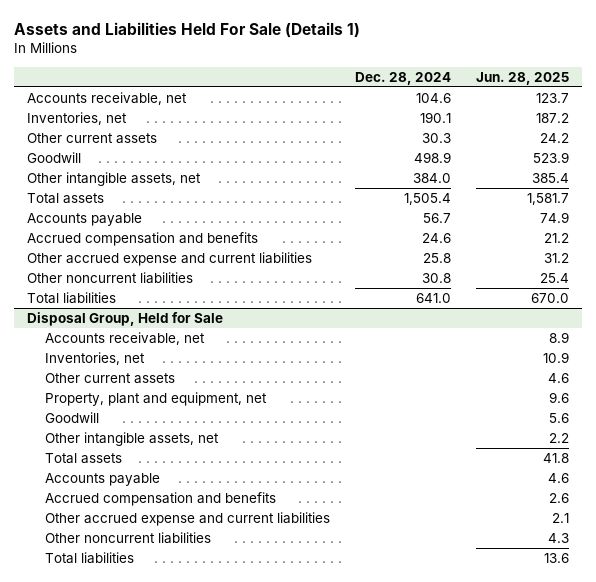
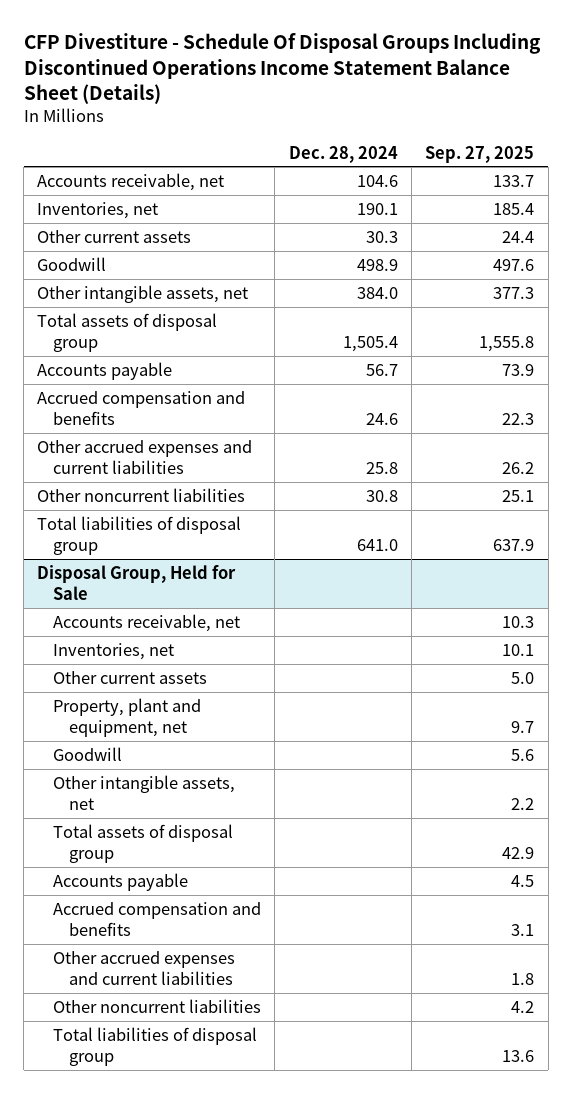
- Assets and Liabilities Held For Sale (Details 1)
+ CFP Divestiture - Schedule Of Disposal Groups Including Discontinued Operations Income Statement Balance Sheet (Details)
- | Dec. 28, 2024 | Jun. 28, 2025
+ | Dec. 28, 2024 | Sep. 27, 2025
- Total assets | 1,505.4 | 1,581.7
+ Total assets of disposal group | 1,505.4 | 1,555.8
- Other accrued expense and current liabilities | 25.8 | 31.2
+ Other accrued expenses and current liabilities | 25.8 | 26.2
- Total liabilities | 641.0 | 670.0
+ Total liabilities of disposal group | 641.0 | 637.9
@ Disposal Group, Held for Sale
- Total assets | | 41.8
+ Total assets of disposal group | | 42.9
- Other accrued expense and current liabilities | | 2.1
+ Other accrued expenses and current liabilities | | 1.8
- Total liabilities | | 13.6
+ Total liabilities of disposal group | | 13.6

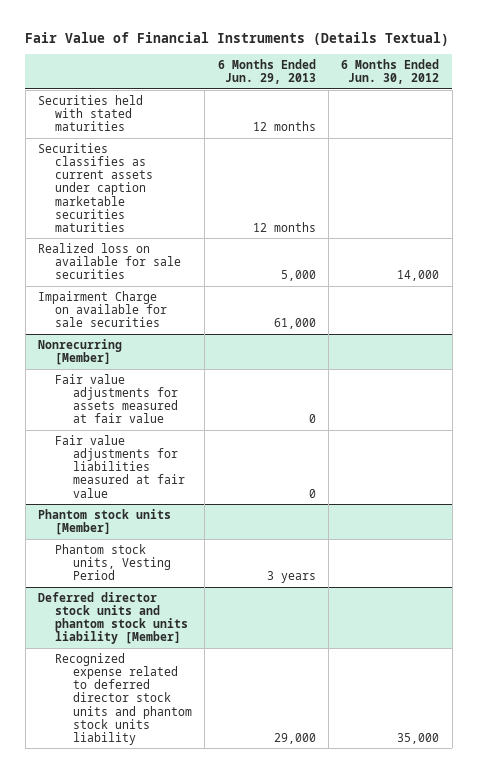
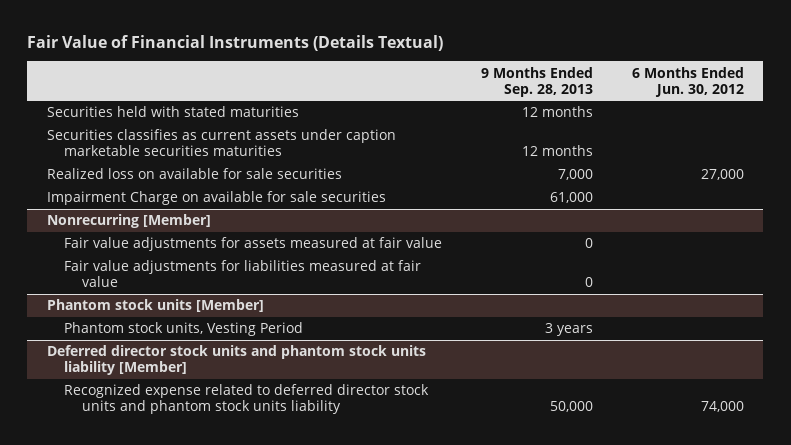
- | 6 Months Ended Jun. 29, 2013 | 6 Months Ended Jun. 30, 2012
+ | 9 Months Ended Sep. 28, 2013 | 6 Months Ended Jun. 30, 2012
- Realized loss on available for sale securities | 5,000 | 14,000
+ Realized loss on available for sale securities | 7,000 | 27,000
@ Deferred director stock units and phantom stock units liability [Member]
- Recognized expense related to deferred director stock units and phantom stock units liability | 29,000 | 35,000
+ Recognized expense related to deferred director stock units and phantom stock units liability | 50,000 | 74,000

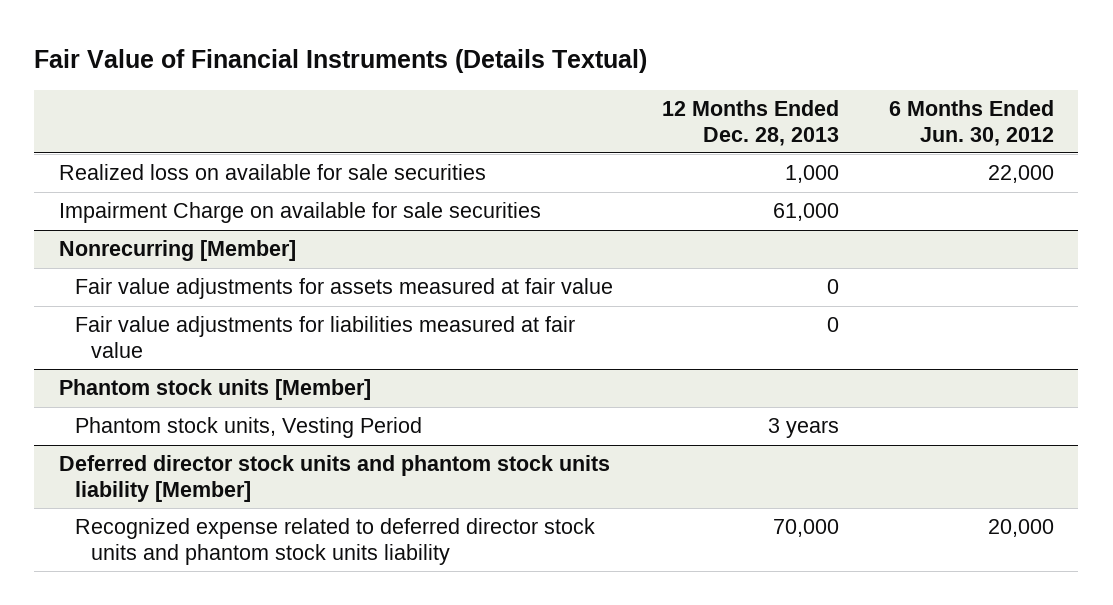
- | 9 Months Ended Sep. 28, 2013 | 6 Months Ended Jun. 30, 2012
+ | 12 Months Ended Dec. 28, 2013 | 6 Months Ended Jun. 30, 2012
- Securities held with stated maturities | 12 months |
- Securities classifies as current assets under caption marketable securities maturities | 12 months |
- Realized loss on available for sale securities | 7,000 | 27,000
+ Realized loss on available for sale securities | 1,000 | 22,000
@ Deferred director stock units and phantom stock units liability [Member]
- Recognized expense related to deferred director stock units and phantom stock units liability | 50,000 | 74,000
+ Recognized expense related to deferred director stock units and phantom stock units liability | 70,000 | 20,000

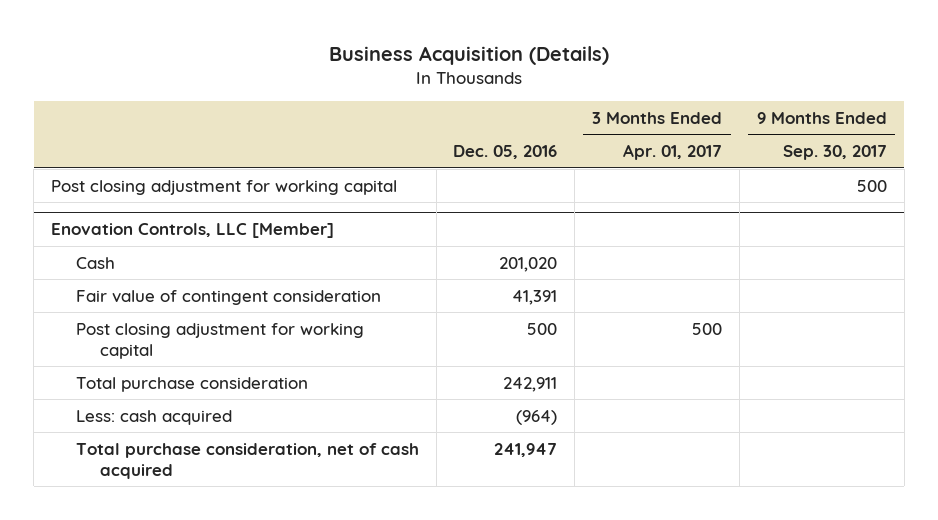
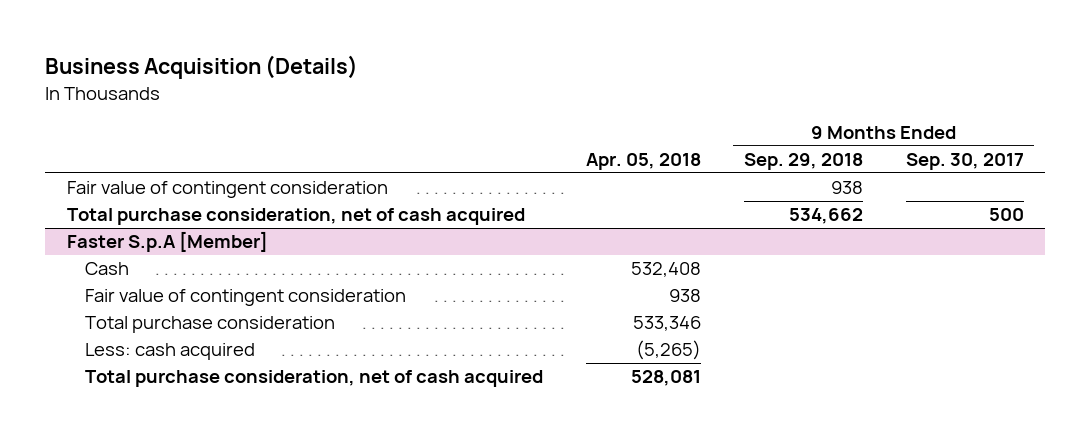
- | Dec. 05, 2016 | 3 Months Ended Apr. 01, 2017 | 9 Months Ended Sep. 30, 2017
+ | Apr. 05, 2018 | 9 Months Ended Sep. 29, 2018 | 9 Months Ended Sep. 30, 2017
- Post closing adjustment for working capital | | | 500
- Enovation Controls, LLC [Member]
- Cash | 201,020 | |
- Fair value of contingent consideration | 41,391 | |
- Post closing adjustment for working capital | 500 | 500 |
- Total purchase consideration | 242,911 | |
- Less: cash acquired | (964) | |
- Total purchase consideration, net of cash acquired | 241,947 | |
+ Fair value of contingent consideration | | 938 |
+ Total purchase consideration, net of cash acquired | | 534,662 | 500
+ Faster S.p.A [Member]
+ Cash | 532,408 | |
+ Fair value of contingent consideration | 938 | |
+ Total purchase consideration | 533,346 | |
+ Less: cash acquired | (5,265) | |
+ Total purchase consideration, net of cash acquired | 528,081 | |

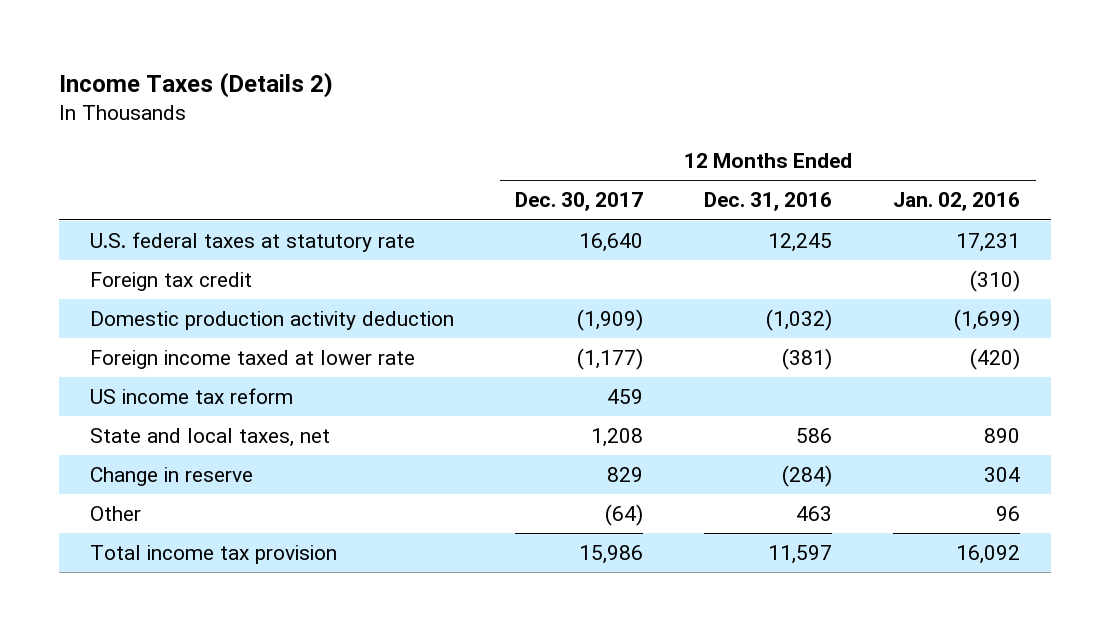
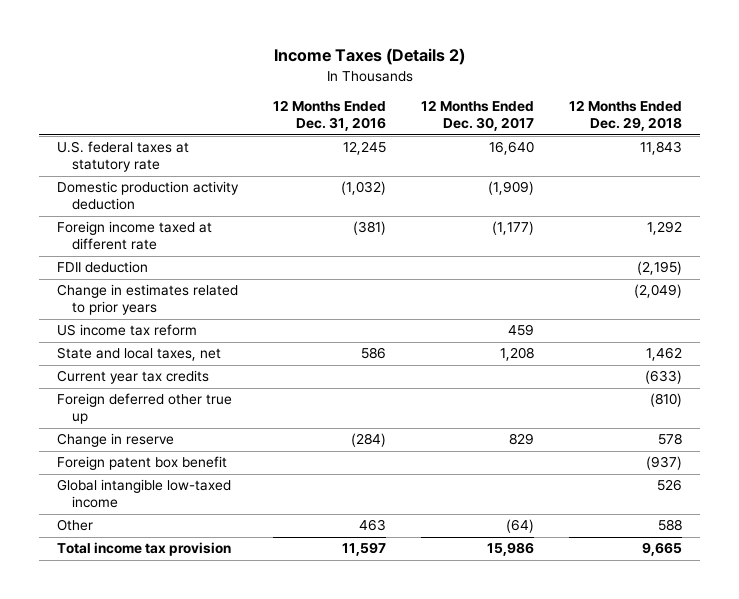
- | 12 Months Ended Dec. 30, 2017 | 12 Months Ended Dec. 31, 2016 | 12 Months Ended Jan. 02, 2016
+ | 12 Months Ended Dec. 31, 2016 | 12 Months Ended Dec. 30, 2017 | 12 Months Ended Dec. 29, 2018
- Foreign tax credit | | | (310)
- Foreign income taxed at lower rate | (1,177) | (381) | (420)
+ Foreign income taxed at different rate | (381) | (1,177) | 1,292
+ FDII deduction | | | (2,195)
+ Change in estimates related to prior years | | | (2,049)
+ Current year tax credits | | | (633)
+ Foreign deferred other true up | | | (810)
+ Foreign patent box benefit | | | (937)
+ Global intangible low-taxed income | | | 526

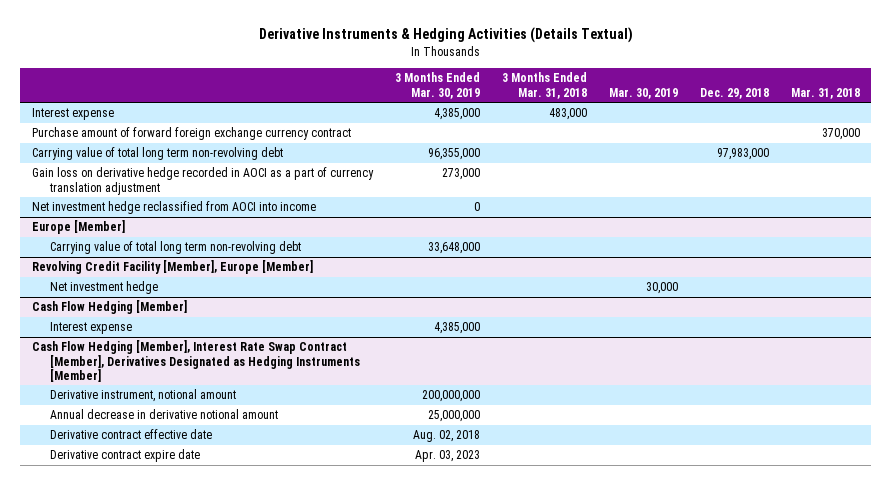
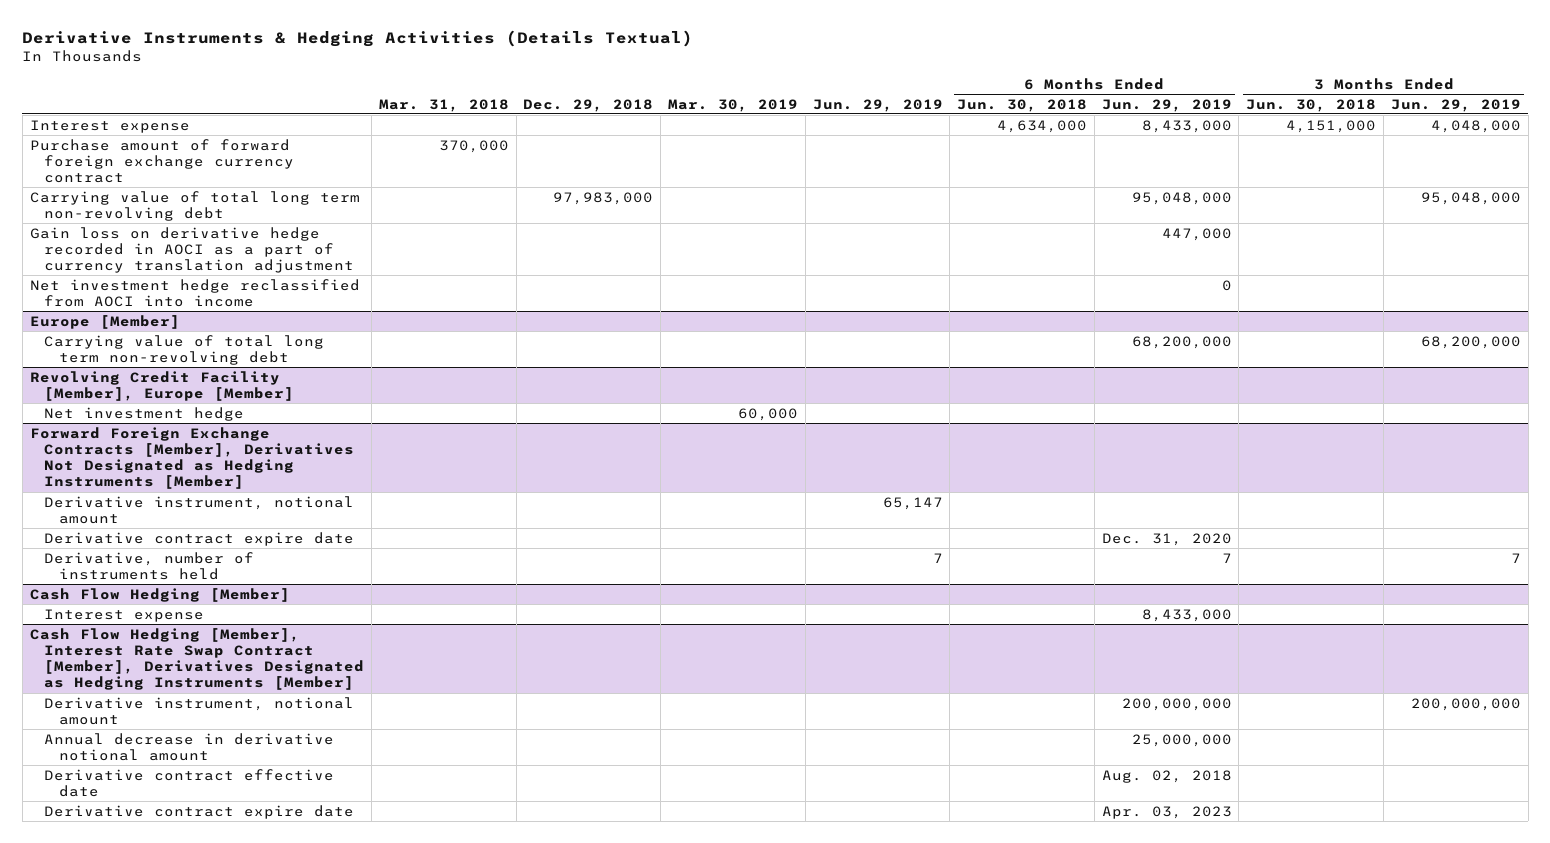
- | 3 Months Ended Mar. 30, 2019 | 3 Months Ended Mar. 31, 2018 | Mar. 30, 2019 | Dec. 29, 2018 | Mar. 31, 2018
+ | Mar. 31, 2018 | Dec. 29, 2018 | Mar. 30, 2019 | Jun. 29, 2019 | 6 Months Ended Jun. 30, 2018 | 6 Months Ended Jun. 29, 2019 | 3 Months Ended Jun. 30, 2018 | 3 Months Ended Jun. 29, 2019
@ Revolving Credit Facility [Member], Europe [Member]
- Net investment hedge | | | 30,000 | |
+ Net investment hedge | | | 60,000 | | | | |
+ Forward Foreign Exchange Contracts [Member], Derivatives Not Designated as Hedging Instruments [Member]
+ Derivative instrument, notional amount | | | | 65,147 | | | |
+ Derivative contract expire date | | | | | | Dec. 31, 2020 | |
+ Derivative, number of instruments held | | | | 7 | | 7 | | 7

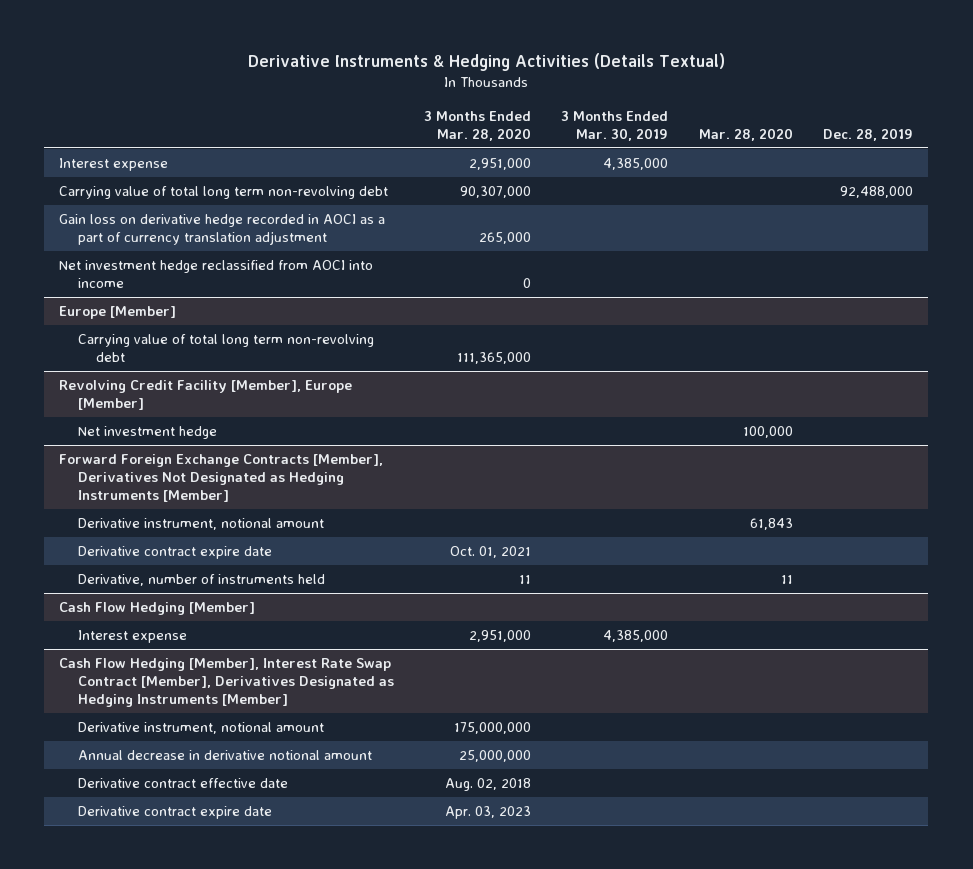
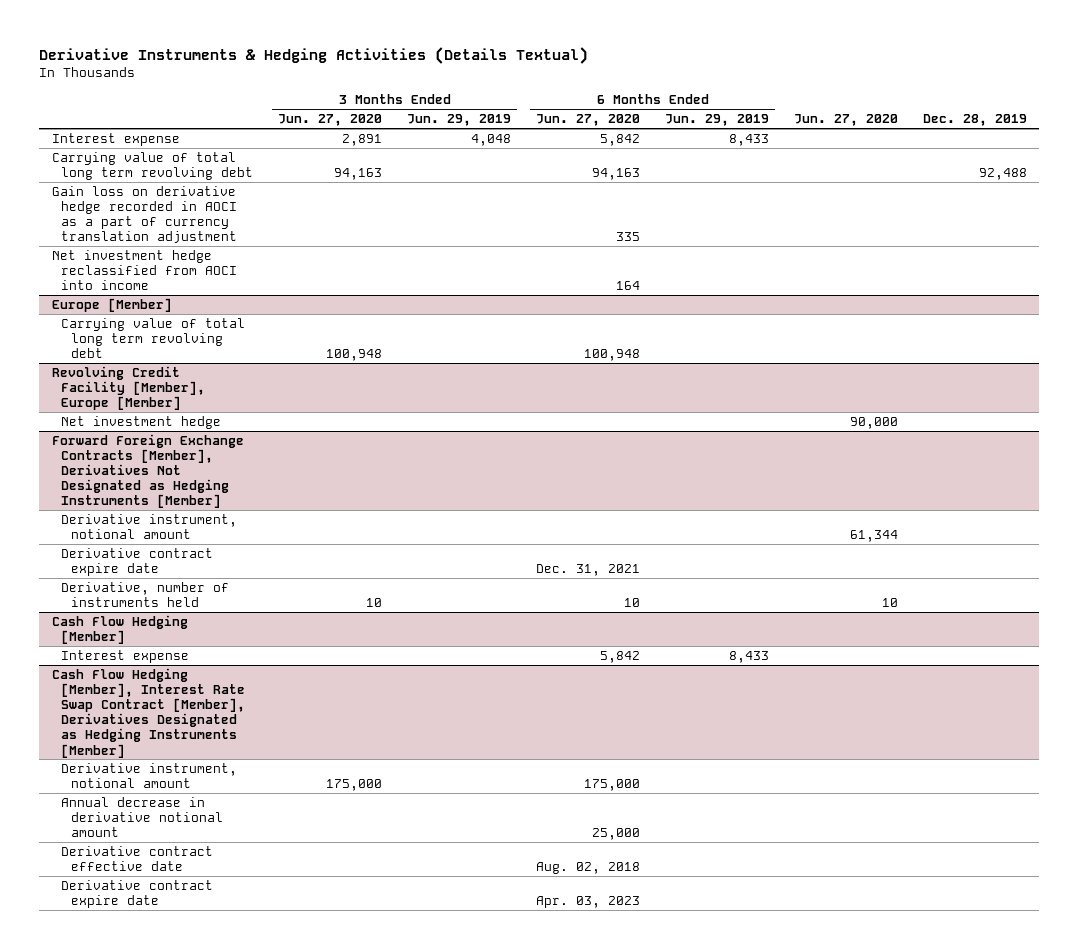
- | 3 Months Ended Mar. 28, 2020 | 3 Months Ended Mar. 30, 2019 | Mar. 28, 2020 | Dec. 28, 2019
+ | 3 Months Ended Jun. 27, 2020 | 3 Months Ended Jun. 29, 2019 | 6 Months Ended Jun. 27, 2020 | 6 Months Ended Jun. 29, 2019 | Jun. 27, 2020 | Dec. 28, 2019
- Carrying value of total long term non-revolving debt | 90,307,000 | | | 92,488,000
+ Carrying value of total long term revolving debt | 94,163 | | 94,163 | | | 92,488
@ Europe [Member]
- Carrying value of total long term non-revolving debt | 111,365,000 | | |
+ Carrying value of total long term revolving debt | 100,948 | | 100,948 | | |

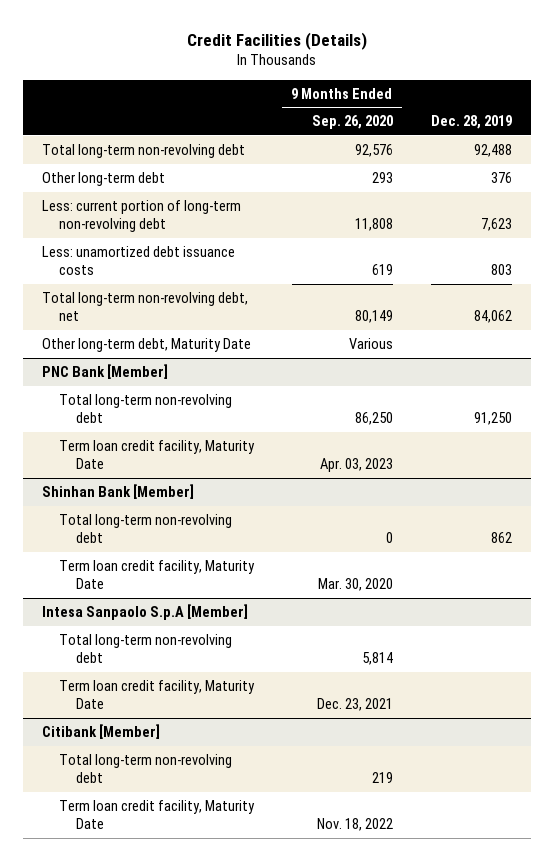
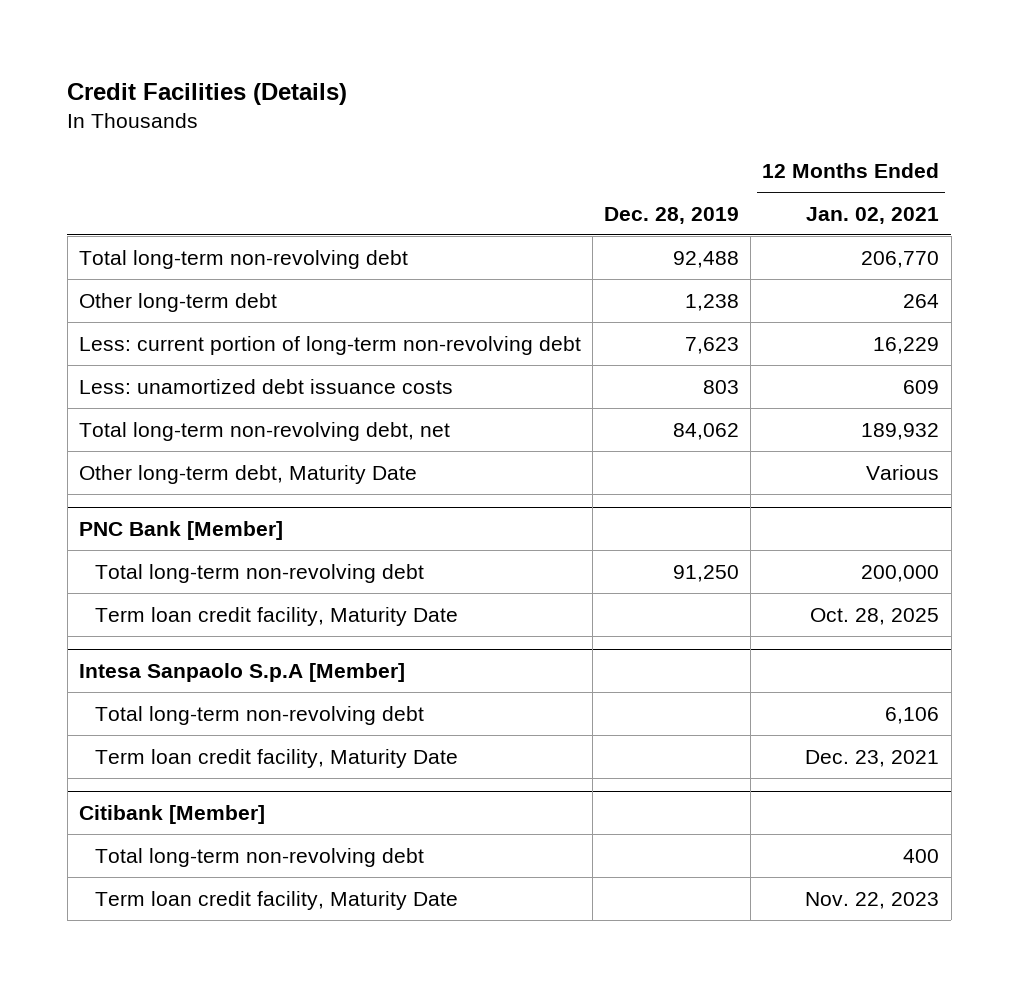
- | 9 Months Ended Sep. 26, 2020 | Dec. 28, 2019
+ | Dec. 28, 2019 | 12 Months Ended Jan. 02, 2021
- Other long-term debt | 293 | 376
+ Other long-term debt | 1,238 | 264
- Shinhan Bank [Member]
- Total long-term non-revolving debt | 0 | 862
- Term loan credit facility, Maturity Date | Mar. 30, 2020 |

